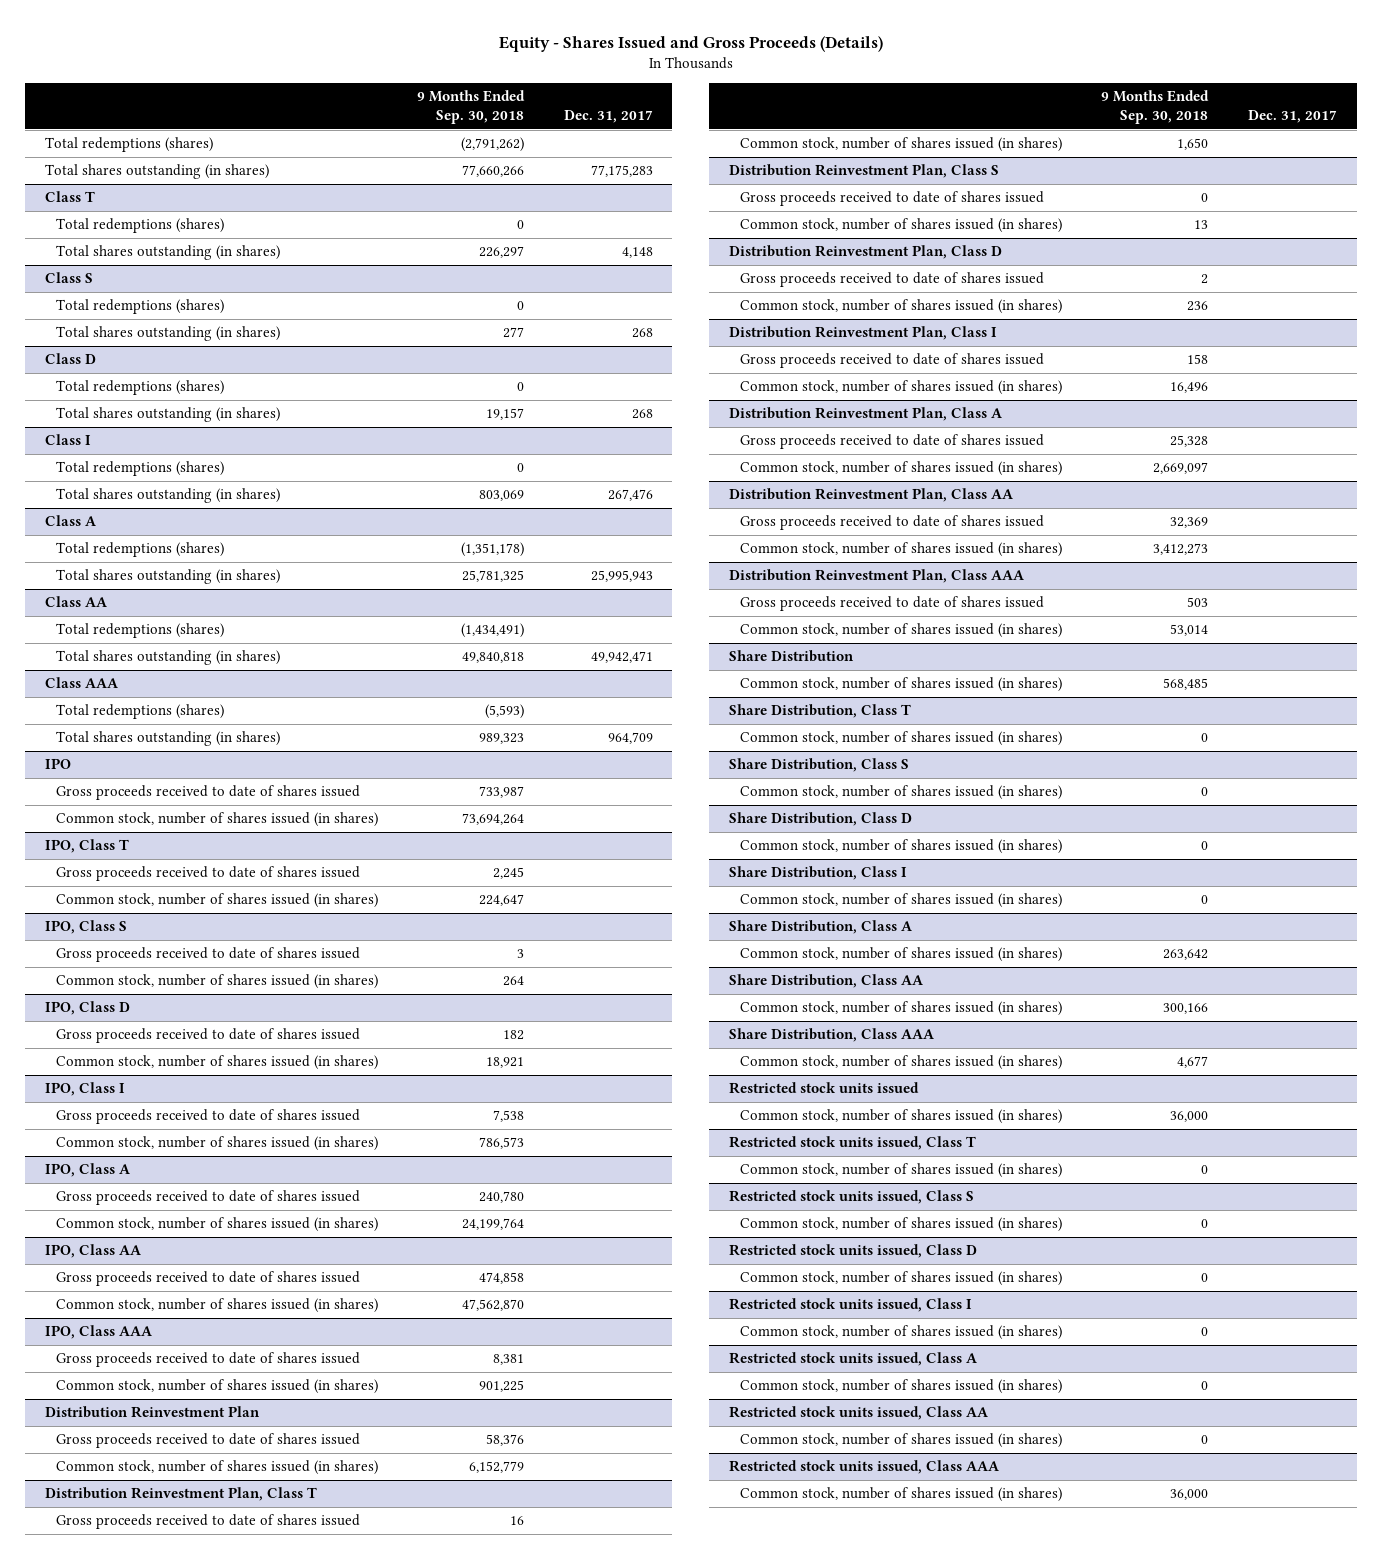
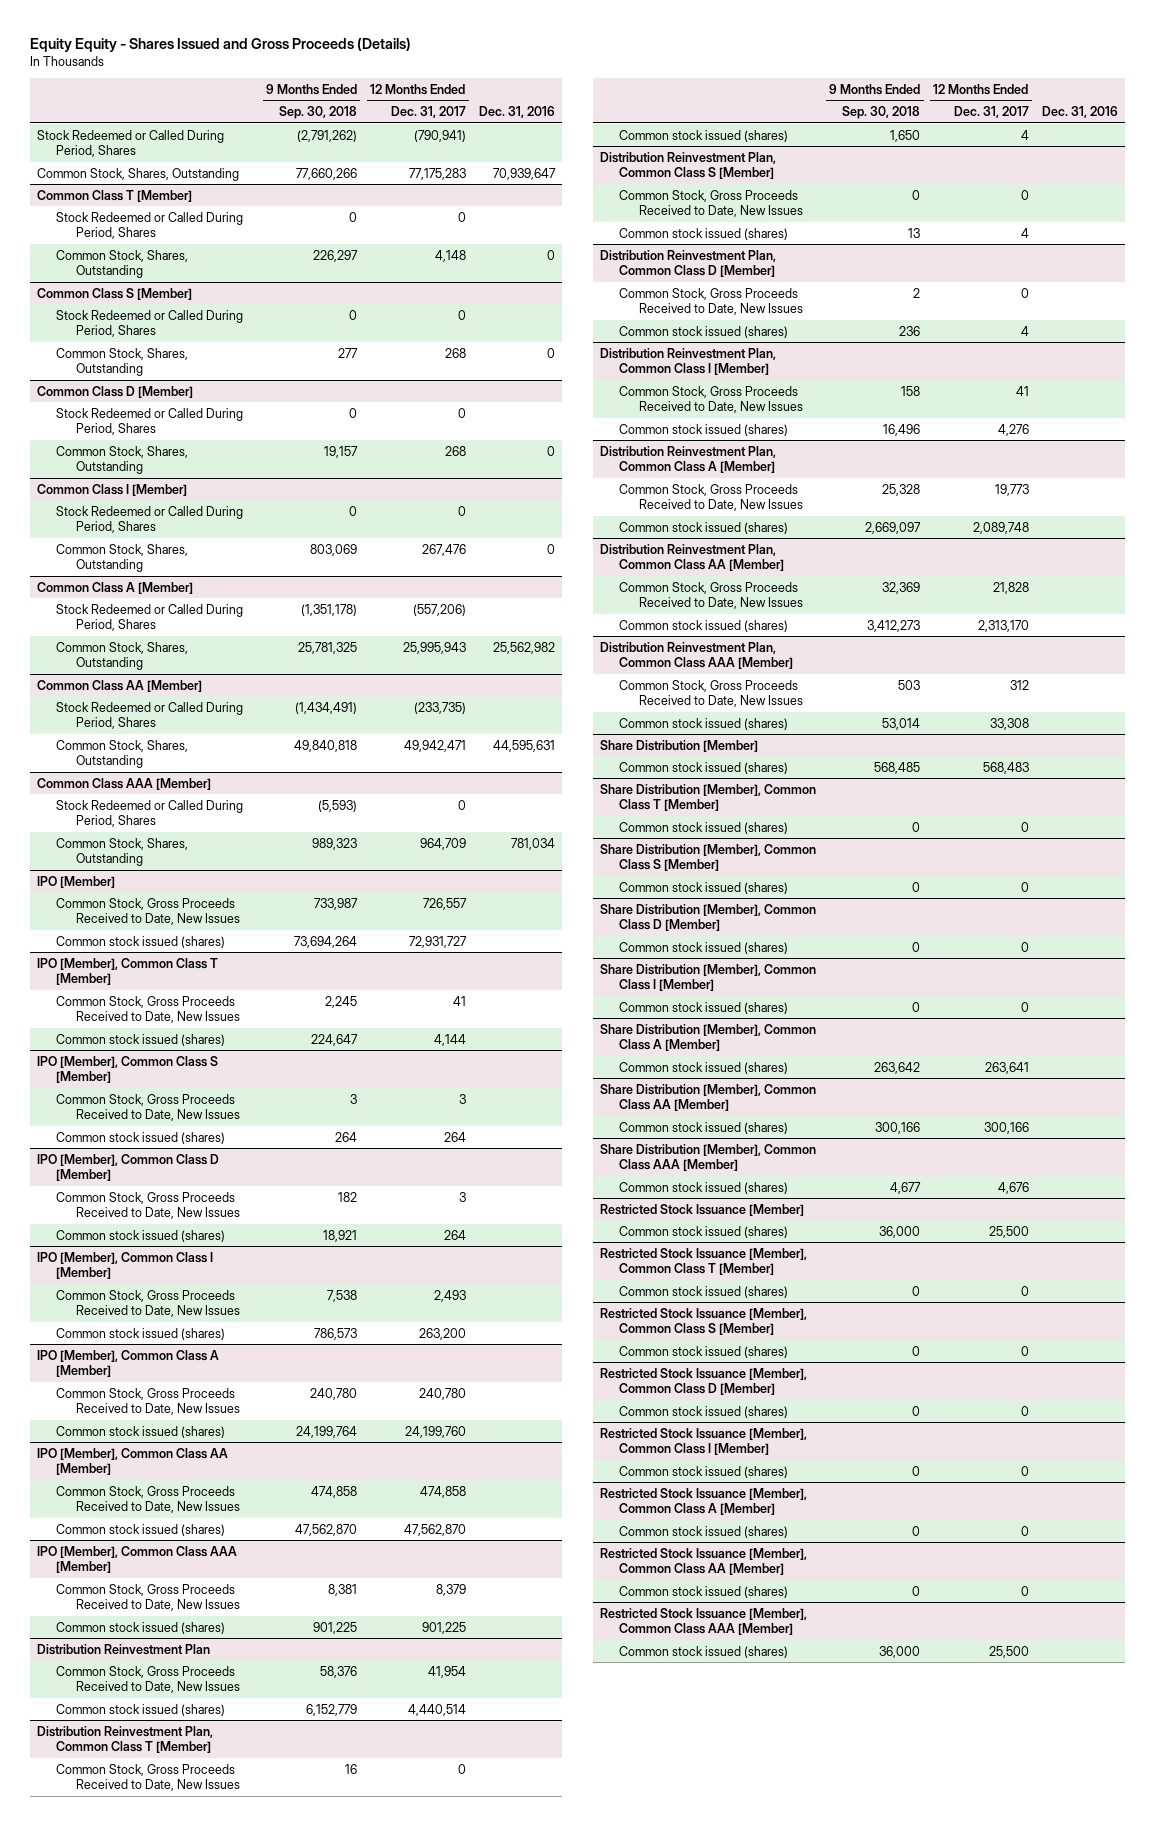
- Equity - Shares Issued and Gross Proceeds (Details)
+ Equity Equity - Shares Issued and Gross Proceeds (Details)
- | 9 Months Ended Sep. 30, 2018 | Dec. 31, 2017
+ | 9 Months Ended Sep. 30, 2018 | 12 Months Ended Dec. 31, 2017 | Dec. 31, 2016
- Total redemptions (shares) | (2,791,262) |
- Total shares outstanding (in shares) | 77,660,266 | 77,175,283
- Class T
- Total redemptions (shares) | 0 |
- Total shares outstanding (in shares) | 226,297 | 4,148
- Class S
- Total redemptions (shares) | 0 |
- Total shares outstanding (in shares) | 277 | 268
- Class D
- Total redemptions (shares) | 0 |
- Total shares outstanding (in shares) | 19,157 | 268
- Class I
- Total redemptions (shares) | 0 |
- Total shares outstanding (in shares) | 803,069 | 267,476
- Class A
- Total redemptions (shares) | (1,351,178) |
- Total shares outstanding (in shares) | 25,781,325 | 25,995,943
- Class AA
- Total redemptions (shares) | (1,434,491) |
- Total shares outstanding (in shares) | 49,840,818 | 49,942,471
- Class AAA
- Total redemptions (shares) | (5,593) |
- Total shares outstanding (in shares) | 989,323 | 964,709
- IPO
- Gross proceeds received to date of shares issued | 733,987 |
- Common stock, number of shares issued (in shares) | 73,694,264 |
- IPO, Class T
- Gross proceeds received to date of shares issued | 2,245 |
- Common stock, number of shares issued (in shares) | 224,647 |
- IPO, Class S
- Gross proceeds received to date of shares issued | 3 |
- Common stock, number of shares issued (in shares) | 264 |
- IPO, Class D
- Gross proceeds received to date of shares issued | 182 |
- Common stock, number of shares issued (in shares) | 18,921 |
- IPO, Class I
- Gross proceeds received to date of shares issued | 7,538 |
- Common stock, number of shares issued (in shares) | 786,573 |
- IPO, Class A
- Gross proceeds received to date of shares issued | 240,780 |
- Common stock, number of shares issued (in shares) | 24,199,764 |
- IPO, Class AA
- Gross proceeds received to date of shares issued | 474,858 |
- Common stock, number of shares issued (in shares) | 47,562,870 |
- IPO, Class AAA
- Gross proceeds received to date of shares issued | 8,381 |
- Common stock, number of shares issued (in shares) | 901,225 |
+ Stock Redeemed or Called During Period, Shares | (2,791,262) | (790,941) |
+ Common Stock, Shares, Outstanding | 77,660,266 | 77,175,283 | 70,939,647
+ Common Class T [Member]
+ Stock Redeemed or Called During Period, Shares | 0 | 0 |
+ Common Stock, Shares, Outstanding | 226,297 | 4,148 | 0
+ Common Class S [Member]
+ Stock Redeemed or Called During Period, Shares | 0 | 0 |
+ Common Stock, Shares, Outstanding | 277 | 268 | 0
+ Common Class D [Member]
+ Stock Redeemed or Called During Period, Shares | 0 | 0 |
+ Common Stock, Shares, Outstanding | 19,157 | 268 | 0
+ Common Class I [Member]
+ Stock Redeemed or Called During Period, Shares | 0 | 0 |
+ Common Stock, Shares, Outstanding | 803,069 | 267,476 | 0
+ Common Class A [Member]
+ Stock Redeemed or Called During Period, Shares | (1,351,178) | (557,206) |
+ Common Stock, Shares, Outstanding | 25,781,325 | 25,995,943 | 25,562,982
+ Common Class AA [Member]
+ Stock Redeemed or Called During Period, Shares | (1,434,491) | (233,735) |
+ Common Stock, Shares, Outstanding | 49,840,818 | 49,942,471 | 44,595,631
+ Common Class AAA [Member]
+ Stock Redeemed or Called During Period, Shares | (5,593) | 0 |
+ Common Stock, Shares, Outstanding | 989,323 | 964,709 | 781,034
+ IPO [Member]
+ Common Stock, Gross Proceeds Received to Date, New Issues | 733,987 | 726,557 |
+ Common stock issued (shares) | 73,694,264 | 72,931,727 |
+ IPO [Member], Common Class T [Member]
+ Common Stock, Gross Proceeds Received to Date, New Issues | 2,245 | 41 |
+ Common stock issued (shares) | 224,647 | 4,144 |
+ IPO [Member], Common Class S [Member]
+ Common Stock, Gross Proceeds Received to Date, New Issues | 3 | 3 |
+ Common stock issued (shares) | 264 | 264 |
+ IPO [Member], Common Class D [Member]
+ Common Stock, Gross Proceeds Received to Date, New Issues | 182 | 3 |
+ Common stock issued (shares) | 18,921 | 264 |
+ IPO [Member], Common Class I [Member]
+ Common Stock, Gross Proceeds Received to Date, New Issues | 7,538 | 2,493 |
+ Common stock issued (shares) | 786,573 | 263,200 |
+ IPO [Member], Common Class A [Member]
+ Common Stock, Gross Proceeds Received to Date, New Issues | 240,780 | 240,780 |
+ Common stock issued (shares) | 24,199,764 | 24,199,760 |
+ IPO [Member], Common Class AA [Member]
+ Common Stock, Gross Proceeds Received to Date, New Issues | 474,858 | 474,858 |
+ Common stock issued (shares) | 47,562,870 | 47,562,870 |
+ IPO [Member], Common Class AAA [Member]
+ Common Stock, Gross Proceeds Received to Date, New Issues | 8,381 | 8,379 |
+ Common stock issued (shares) | 901,225 | 901,225 |
@ Distribution Reinvestment Plan
- Gross proceeds received to date of shares issued | 58,376 |
- Common stock, number of shares issued (in shares) | 6,152,779 |
- Distribution Reinvestment Plan, Class T
- Gross proceeds received to date of shares issued | 16 |
- Common stock, number of shares issued (in shares) | 1,650 |
- Distribution Reinvestment Plan, Class S
- Gross proceeds received to date of shares issued | 0 |
- Common stock, number of shares issued (in shares) | 13 |
- Distribution Reinvestment Plan, Class D
- Gross proceeds received to date of shares issued | 2 |
- Common stock, number of shares issued (in shares) | 236 |
- Distribution Reinvestment Plan, Class I
- Gross proceeds received to date of shares issued | 158 |
- Common stock, number of shares issued (in shares) | 16,496 |
- Distribution Reinvestment Plan, Class A
- Gross proceeds received to date of shares issued | 25,328 |
- Common stock, number of shares issued (in shares) | 2,669,097 |
- Distribution Reinvestment Plan, Class AA
- Gross proceeds received to date of shares issued | 32,369 |
- Common stock, number of shares issued (in shares) | 3,412,273 |
- Distribution Reinvestment Plan, Class AAA
- Gross proceeds received to date of shares issued | 503 |
- Common stock, number of shares issued (in shares) | 53,014 |
- Share Distribution
- Common stock, number of shares issued (in shares) | 568,485 |
- Share Distribution, Class T
- Common stock, number of shares issued (in shares) | 0 |
- Share Distribution, Class S
- Common stock, number of shares issued (in shares) | 0 |
- Share Distribution, Class D
- Common stock, number of shares issued (in shares) | 0 |
- Share Distribution, Class I
- Common stock, number of shares issued (in shares) | 0 |
- Share Distribution, Class A
- Common stock, number of shares issued (in shares) | 263,642 |
- Share Distribution, Class AA
- Common stock, number of shares issued (in shares) | 300,166 |
- Share Distribution, Class AAA
- Common stock, number of shares issued (in shares) | 4,677 |
- Restricted stock units issued
- Common stock, number of shares issued (in shares) | 36,000 |
- Restricted stock units issued, Class T
- Common stock, number of shares issued (in shares) | 0 |
- Restricted stock units issued, Class S
- Common stock, number of shares issued (in shares) | 0 |
- Restricted stock units issued, Class D
- Common stock, number of shares issued (in shares) | 0 |
- Restricted stock units issued, Class I
- Common stock, number of shares issued (in shares) | 0 |
- Restricted stock units issued, Class A
- Common stock, number of shares issued (in shares) | 0 |
- Restricted stock units issued, Class AA
- Common stock, number of shares issued (in shares) | 0 |
- Restricted stock units issued, Class AAA
- Common stock, number of shares issued (in shares) | 36,000 |
@ Distribution Reinvestment Plan
+ Common Stock, Gross Proceeds Received to Date, New Issues | 58,376 | 41,954 |
+ Common stock issued (shares) | 6,152,779 | 4,440,514 |
+ Distribution Reinvestment Plan, Common Class T [Member]
+ Common Stock, Gross Proceeds Received to Date, New Issues | 16 | 0 |
+ Common stock issued (shares) | 1,650 | 4 |
+ Distribution Reinvestment Plan, Common Class S [Member]
+ Common Stock, Gross Proceeds Received to Date, New Issues | 0 | 0 |
+ Common stock issued (shares) | 13 | 4 |
+ Distribution Reinvestment Plan, Common Class D [Member]
+ Common Stock, Gross Proceeds Received to Date, New Issues | 2 | 0 |
+ Common stock issued (shares) | 236 | 4 |
+ Distribution Reinvestment Plan, Common Class I [Member]
+ Common Stock, Gross Proceeds Received to Date, New Issues | 158 | 41 |
+ Common stock issued (shares) | 16,496 | 4,276 |
+ Distribution Reinvestment Plan, Common Class A [Member]
+ Common Stock, Gross Proceeds Received to Date, New Issues | 25,328 | 19,773 |
+ Common stock issued (shares) | 2,669,097 | 2,089,748 |
+ Distribution Reinvestment Plan, Common Class AA [Member]
+ Common Stock, Gross Proceeds Received to Date, New Issues | 32,369 | 21,828 |
+ Common stock issued (shares) | 3,412,273 | 2,313,170 |
+ Distribution Reinvestment Plan, Common Class AAA [Member]
+ Common Stock, Gross Proceeds Received to Date, New Issues | 503 | 312 |
+ Common stock issued (shares) | 53,014 | 33,308 |
+ Share Distribution [Member]
+ Common stock issued (shares) | 568,485 | 568,483 |
+ Share Distribution [Member], Common Class T [Member]
+ Common stock issued (shares) | 0 | 0 |
+ Share Distribution [Member], Common Class S [Member]
+ Common stock issued (shares) | 0 | 0 |
+ Share Distribution [Member], Common Class D [Member]
+ Common stock issued (shares) | 0 | 0 |
+ Share Distribution [Member], Common Class I [Member]
+ Common stock issued (shares) | 0 | 0 |
+ Share Distribution [Member], Common Class A [Member]
+ Common stock issued (shares) | 263,642 | 263,641 |
+ Share Distribution [Member], Common Class AA [Member]
+ Common stock issued (shares) | 300,166 | 300,166 |
+ Share Distribution [Member], Common Class AAA [Member]
+ Common stock issued (shares) | 4,677 | 4,676 |
+ Restricted Stock Issuance [Member]
+ Common stock issued (shares) | 36,000 | 25,500 |
+ Restricted Stock Issuance [Member], Common Class T [Member]
+ Common stock issued (shares) | 0 | 0 |
+ Restricted Stock Issuance [Member], Common Class S [Member]
+ Common stock issued (shares) | 0 | 0 |
+ Restricted Stock Issuance [Member], Common Class D [Member]
+ Common stock issued (shares) | 0 | 0 |
+ Restricted Stock Issuance [Member], Common Class I [Member]
+ Common stock issued (shares) | 0 | 0 |
+ Restricted Stock Issuance [Member], Common Class A [Member]
+ Common stock issued (shares) | 0 | 0 |
+ Restricted Stock Issuance [Member], Common Class AA [Member]
+ Common stock issued (shares) | 0 | 0 |
+ Restricted Stock Issuance [Member], Common Class AAA [Member]
+ Common stock issued (shares) | 36,000 | 25,500 |

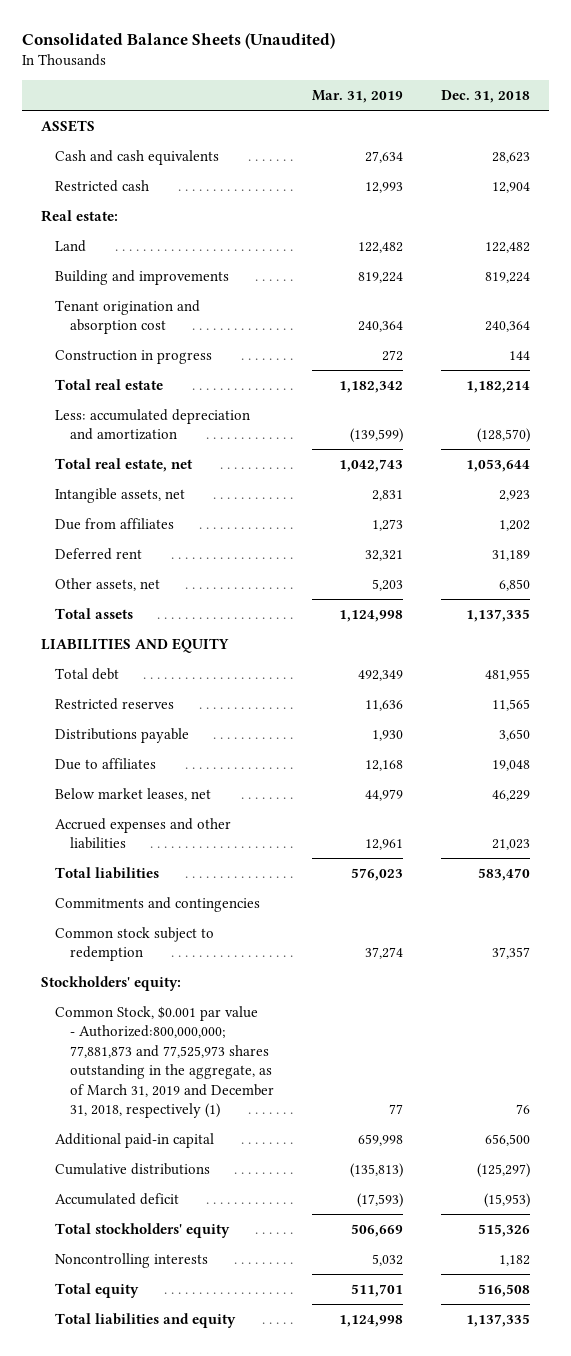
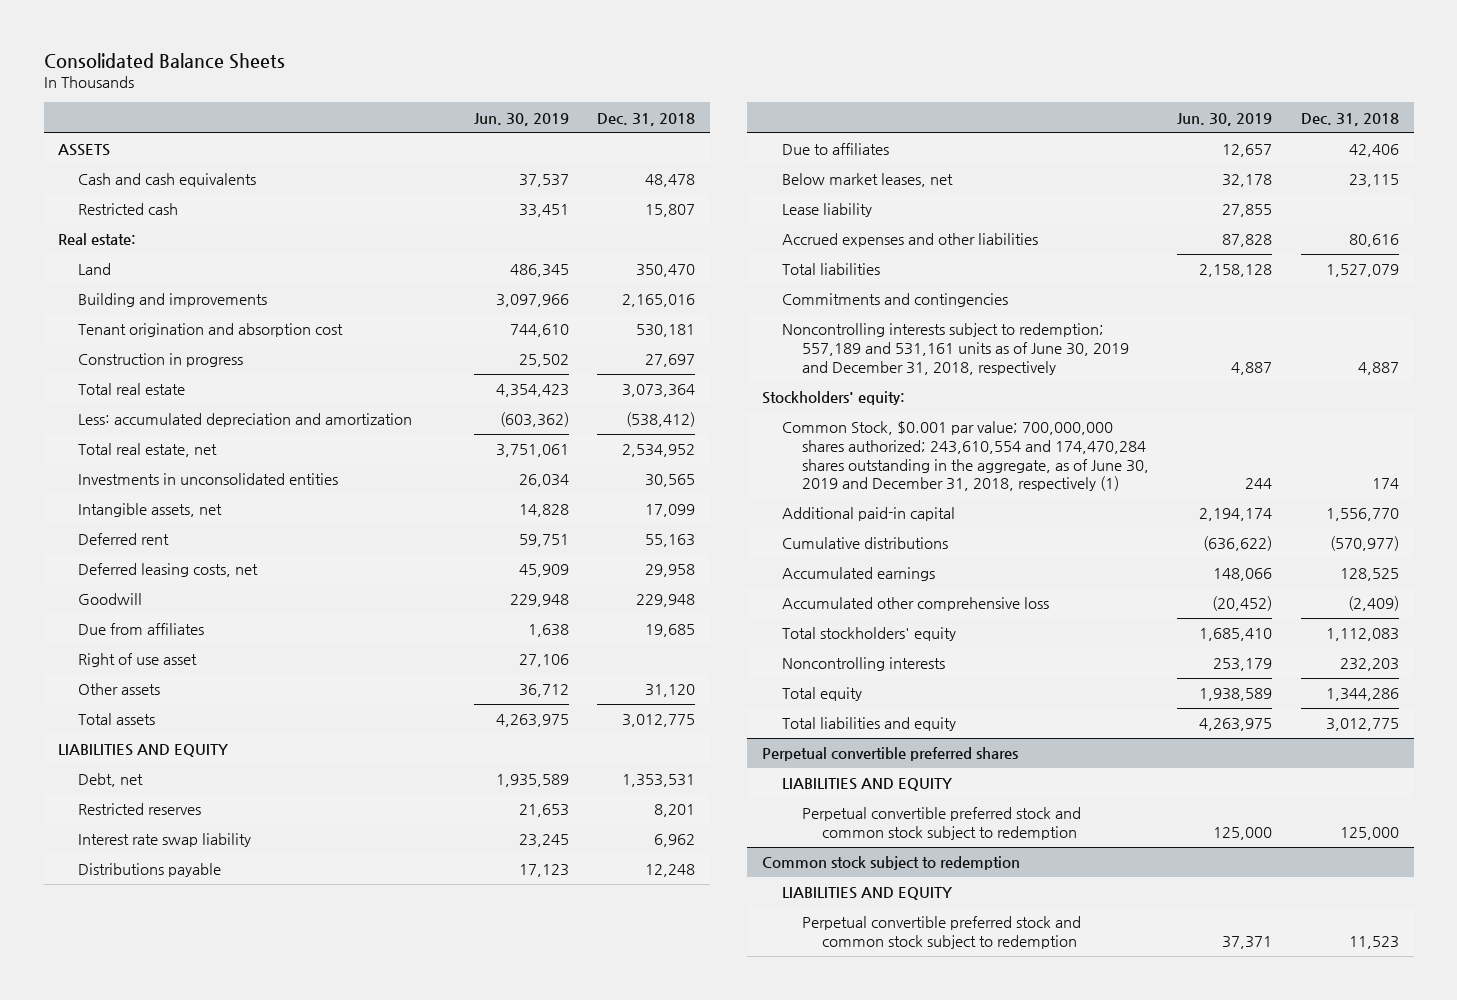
- Consolidated Balance Sheets (Unaudited)
+ Consolidated Balance Sheets
- | Mar. 31, 2019 | Dec. 31, 2018
+ | Jun. 30, 2019 | Dec. 31, 2018
- Cash and cash equivalents | 27,634 | 28,623
- Restricted cash | 12,993 | 12,904
+ Cash and cash equivalents | 37,537 | 48,478
+ Restricted cash | 33,451 | 15,807
- Land | 122,482 | 122,482
- Building and improvements | 819,224 | 819,224
- Tenant origination and absorption cost | 240,364 | 240,364
- Construction in progress | 272 | 144
- Total real estate | 1,182,342 | 1,182,214
- Less: accumulated depreciation and amortization | (139,599) | (128,570)
- Total real estate, net | 1,042,743 | 1,053,644
- Intangible assets, net | 2,831 | 2,923
- Due from affiliates | 1,273 | 1,202
- Deferred rent | 32,321 | 31,189
- Other assets, net | 5,203 | 6,850
- Total assets | 1,124,998 | 1,137,335
+ Land | 486,345 | 350,470
+ Building and improvements | 3,097,966 | 2,165,016
+ Tenant origination and absorption cost | 744,610 | 530,181
+ Construction in progress | 25,502 | 27,697
+ Total real estate | 4,354,423 | 3,073,364
+ Less: accumulated depreciation and amortization | (603,362) | (538,412)
+ Total real estate, net | 3,751,061 | 2,534,952
+ Investments in unconsolidated entities | 26,034 | 30,565
+ Intangible assets, net | 14,828 | 17,099
+ Deferred rent | 59,751 | 55,163
+ Deferred leasing costs, net | 45,909 | 29,958
+ Goodwill | 229,948 | 229,948
+ Due from affiliates | 1,638 | 19,685
+ Right of use asset | 27,106 |
+ Other assets | 36,712 | 31,120
+ Total assets | 4,263,975 | 3,012,775
- Total debt | 492,349 | 481,955
- Restricted reserves | 11,636 | 11,565
- Distributions payable | 1,930 | 3,650
- Due to affiliates | 12,168 | 19,048
- Below market leases, net | 44,979 | 46,229
- Accrued expenses and other liabilities | 12,961 | 21,023
- Total liabilities | 576,023 | 583,470
+ Debt, net | 1,935,589 | 1,353,531
+ Restricted reserves | 21,653 | 8,201
+ Interest rate swap liability | 23,245 | 6,962
+ Distributions payable | 17,123 | 12,248
+ Due to affiliates | 12,657 | 42,406
+ Below market leases, net | 32,178 | 23,115
+ Lease liability | 27,855 |
+ Accrued expenses and other liabilities | 87,828 | 80,616
+ Total liabilities | 2,158,128 | 1,527,079
- Common stock subject to redemption | 37,274 | 37,357
+ Noncontrolling interests subject to redemption; 557,189 and 531,161 units as of June 30, 2019 and December 31, 2018, respectively | 4,887 | 4,887
- Common Stock, $0.001 par value - Authorized:800,000,000; 77,881,873 and 77,525,973 shares outstanding in the aggregate, as of March 31, 2019 and December 31, 2018, respectively (1) | 77 | 76
- Additional paid-in capital | 659,998 | 656,500
- Cumulative distributions | (135,813) | (125,297)
- Accumulated deficit | (17,593) | (15,953)
- Total stockholders' equity | 506,669 | 515,326
- Noncontrolling interests | 5,032 | 1,182
- Total equity | 511,701 | 516,508
- Total liabilities and equity | 1,124,998 | 1,137,335
+ Common Stock, $0.001 par value; 700,000,000 shares authorized; 243,610,554 and 174,470,284 shares outstanding in the aggregate, as of June 30, 2019 and December 31, 2018, respectively (1) | 244 | 174
+ Additional paid-in capital | 2,194,174 | 1,556,770
+ Cumulative distributions | (636,622) | (570,977)
+ Accumulated earnings | 148,066 | 128,525
+ Accumulated other comprehensive loss | (20,452) | (2,409)
+ Total stockholders' equity | 1,685,410 | 1,112,083
+ Noncontrolling interests | 253,179 | 232,203
+ Total equity | 1,938,589 | 1,344,286
+ Total liabilities and equity | 4,263,975 | 3,012,775
+ Perpetual convertible preferred shares
+ LIABILITIES AND EQUITY
+ Perpetual convertible preferred stock and common stock subject to redemption | 125,000 | 125,000
+ Common stock subject to redemption
+ LIABILITIES AND EQUITY
+ Perpetual convertible preferred stock and common stock subject to redemption | 37,371 | 11,523

